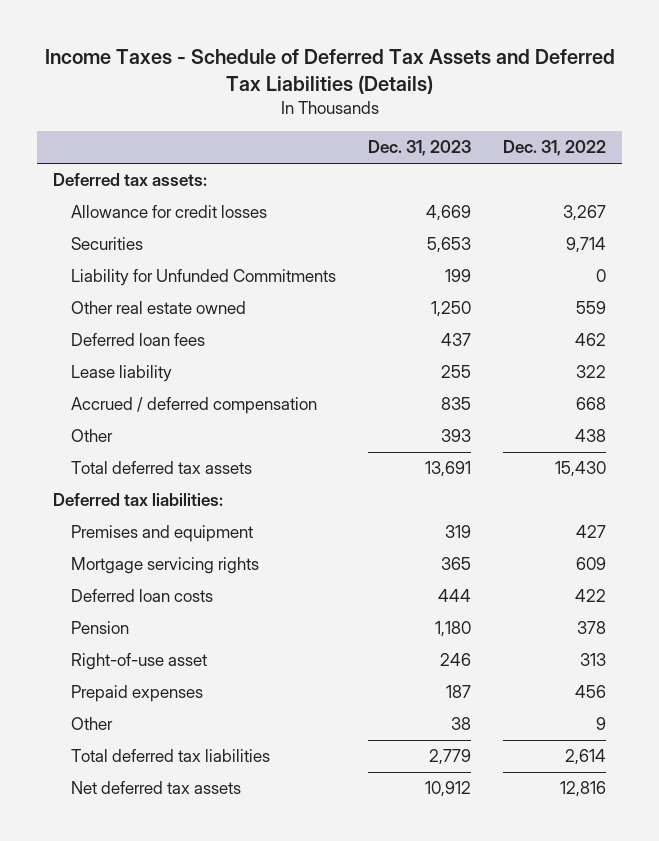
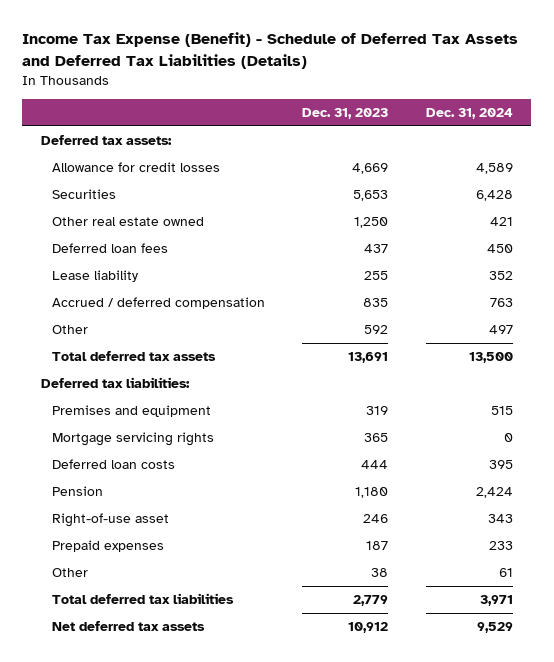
- Income Taxes - Schedule of Deferred Tax Assets and Deferred Tax Liabilities (Details)
+ Income Tax Expense (Benefit) - Schedule of Deferred Tax Assets and Deferred Tax Liabilities (Details)
- | Dec. 31, 2023 | Dec. 31, 2022
+ | Dec. 31, 2023 | Dec. 31, 2024
- Liability for Unfunded Commitments | 199 | 0
- Other | 393 | 438
+ Other | 592 | 497

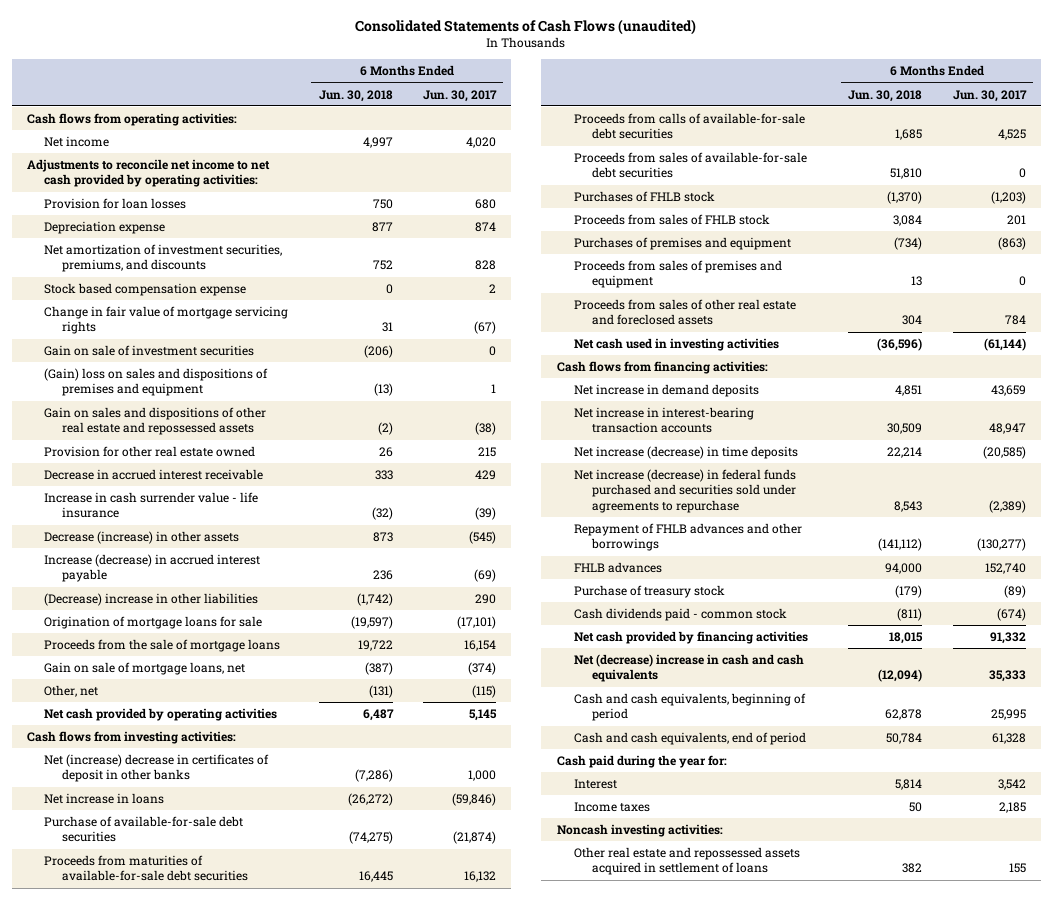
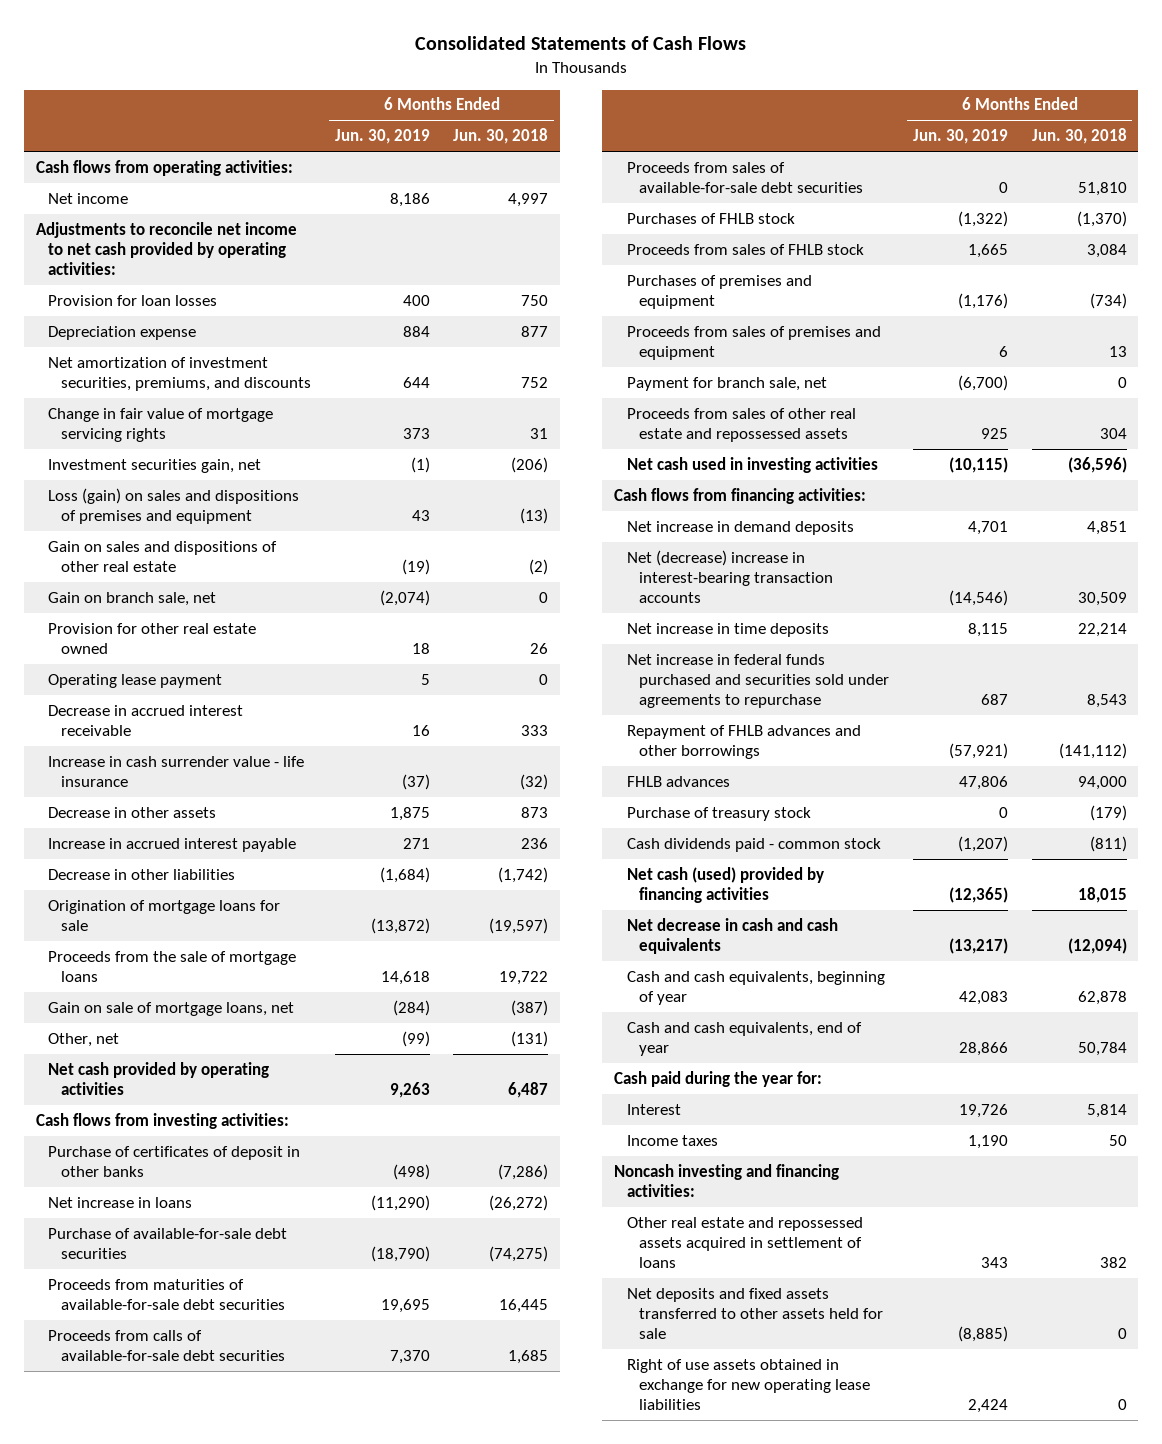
- Consolidated Statements of Cash Flows (unaudited)
+ Consolidated Statements of Cash Flows
- | 6 Months Ended Jun. 30, 2018 | 6 Months Ended Jun. 30, 2017
+ | 6 Months Ended Jun. 30, 2019 | 6 Months Ended Jun. 30, 2018
- Stock based compensation expense | 0 | 2
- Gain on sale of investment securities | (206) | 0
- (Gain) loss on sales and dispositions of premises and equipment | (13) | 1
- Gain on sales and dispositions of other real estate and repossessed assets | (2) | (38)
+ Investment securities gain, net | (1) | (206)
+ Loss (gain) on sales and dispositions of premises and equipment | 43 | (13)
+ Gain on sales and dispositions of other real estate | (19) | (2)
+ Gain on branch sale, net | (2,074) | 0
+ Operating lease payment | 5 | 0
- Decrease (increase) in other assets | 873 | (545)
- Increase (decrease) in accrued interest payable | 236 | (69)
- (Decrease) increase in other liabilities | (1,742) | 290
+ Decrease in other assets | 1,875 | 873
+ Increase in accrued interest payable | 271 | 236
+ Decrease in other liabilities | (1,684) | (1,742)
- Net (increase) decrease in certificates of deposit in other banks | (7,286) | 1,000
+ Purchase of certificates of deposit in other banks | (498) | (7,286)
- Proceeds from sales of other real estate and foreclosed assets | 304 | 784
+ Payment for branch sale, net | (6,700) | 0
+ Proceeds from sales of other real estate and repossessed assets | 925 | 304
- Net increase in interest-bearing transaction accounts | 30,509 | 48,947
- Net increase (decrease) in time deposits | 22,214 | (20,585)
- Net increase (decrease) in federal funds purchased and securities sold under agreements to repurchase | 8,543 | (2,389)
+ Net (decrease) increase in interest-bearing transaction accounts | (14,546) | 30,509
+ Net increase in time deposits | 8,115 | 22,214
+ Net increase in federal funds purchased and securities sold under agreements to repurchase | 687 | 8,543
- Net cash provided by financing activities | 18,015 | 91,332
- Net (decrease) increase in cash and cash equivalents | (12,094) | 35,333
- Cash and cash equivalents, beginning of period | 62,878 | 25,995
- Cash and cash equivalents, end of period | 50,784 | 61,328
+ Net cash (used) provided by financing activities | (12,365) | 18,015
+ Net decrease in cash and cash equivalents | (13,217) | (12,094)
+ Cash and cash equivalents, beginning of year | 42,083 | 62,878
+ Cash and cash equivalents, end of year | 28,866 | 50,784
- Noncash investing activities:
+ Noncash investing and financing activities:
+ Net deposits and fixed assets transferred to other assets held for sale | (8,885) | 0
+ Right of use assets obtained in exchange for new operating lease liabilities | 2,424 | 0

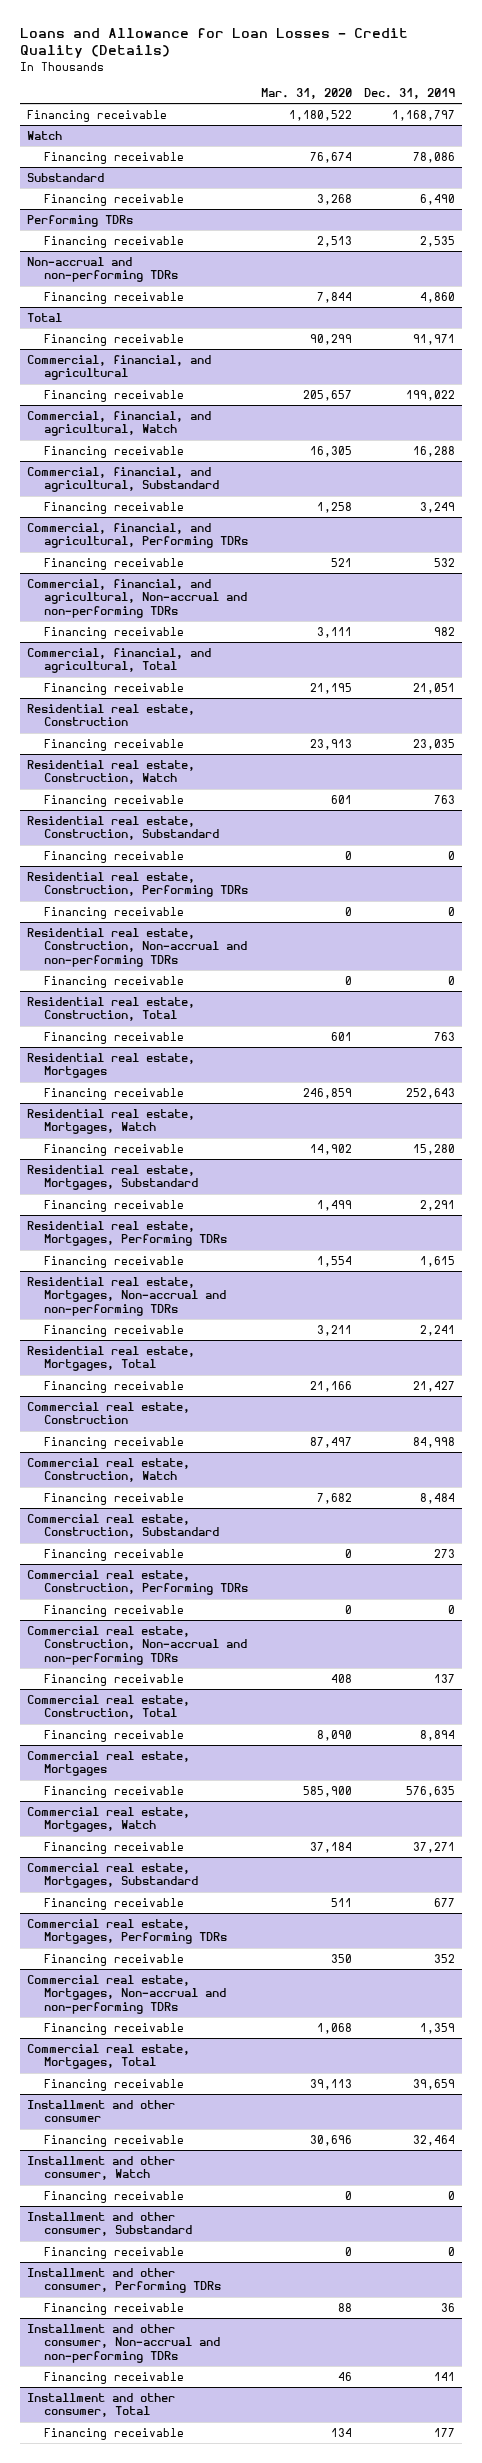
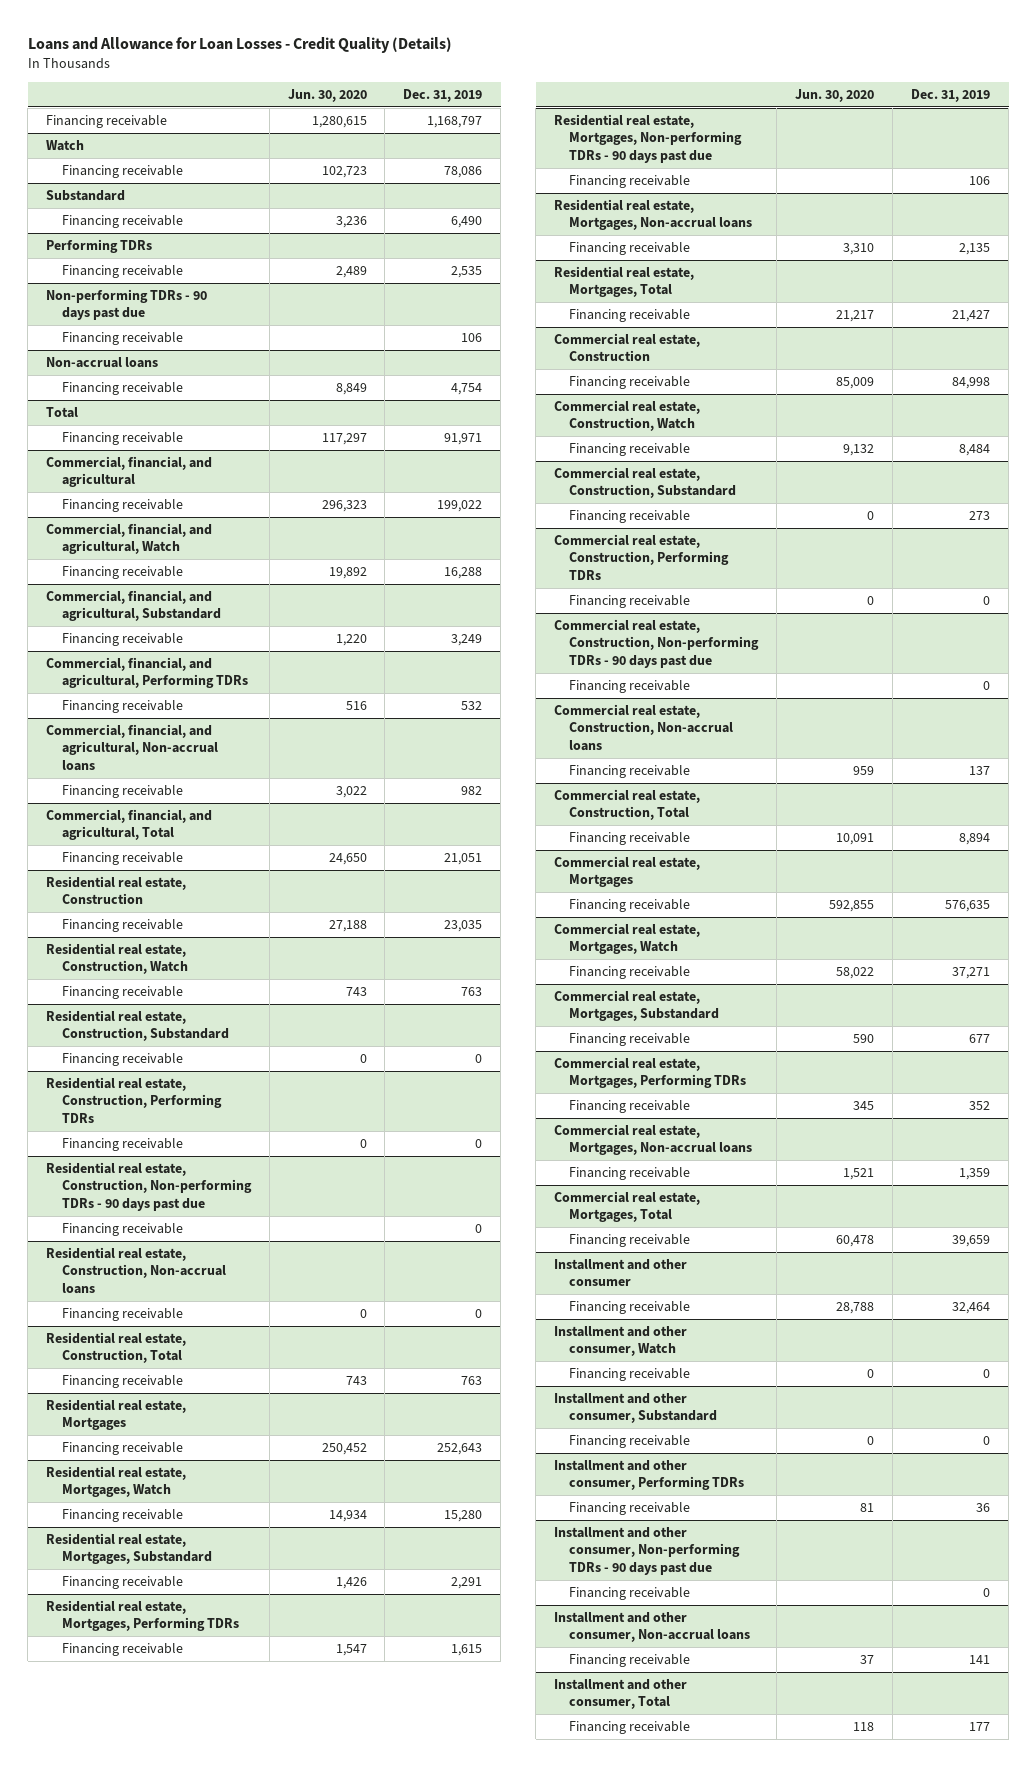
- | Mar. 31, 2020 | Dec. 31, 2019
+ | Jun. 30, 2020 | Dec. 31, 2019
- Non-accrual and non-performing TDRs
- Financing receivable | 7,844 | 4,860
+ Non-performing TDRs - 90 days past due
+ Financing receivable | | 106
+ Non-accrual loans
+ Financing receivable | 8,849 | 4,754
- Commercial, financial, and agricultural, Non-accrual and non-performing TDRs
+ Commercial, financial, and agricultural, Non-accrual loans
- Residential real estate, Construction, Non-accrual and non-performing TDRs
+ Residential real estate, Construction, Non-performing TDRs - 90 days past due
+ Residential real estate, Construction, Non-accrual loans
+ Financing receivable | 0 | 0
- Residential real estate, Mortgages, Non-accrual and non-performing TDRs
- Financing receivable | 3,211 | 2,241
+ Residential real estate, Mortgages, Non-performing TDRs - 90 days past due
+ Financing receivable | | 106
+ Residential real estate, Mortgages, Non-accrual loans
+ Financing receivable | 3,310 | 2,135
- Commercial real estate, Construction, Non-accrual and non-performing TDRs
+ Commercial real estate, Construction, Non-performing TDRs - 90 days past due
+ Financing receivable | | 0
+ Commercial real estate, Construction, Non-accrual loans
- Commercial real estate, Mortgages, Non-accrual and non-performing TDRs
+ Commercial real estate, Mortgages, Non-accrual loans
- Installment and other consumer, Non-accrual and non-performing TDRs
+ Installment and other consumer, Non-performing TDRs - 90 days past due
+ Financing receivable | | 0
+ Installment and other consumer, Non-accrual loans

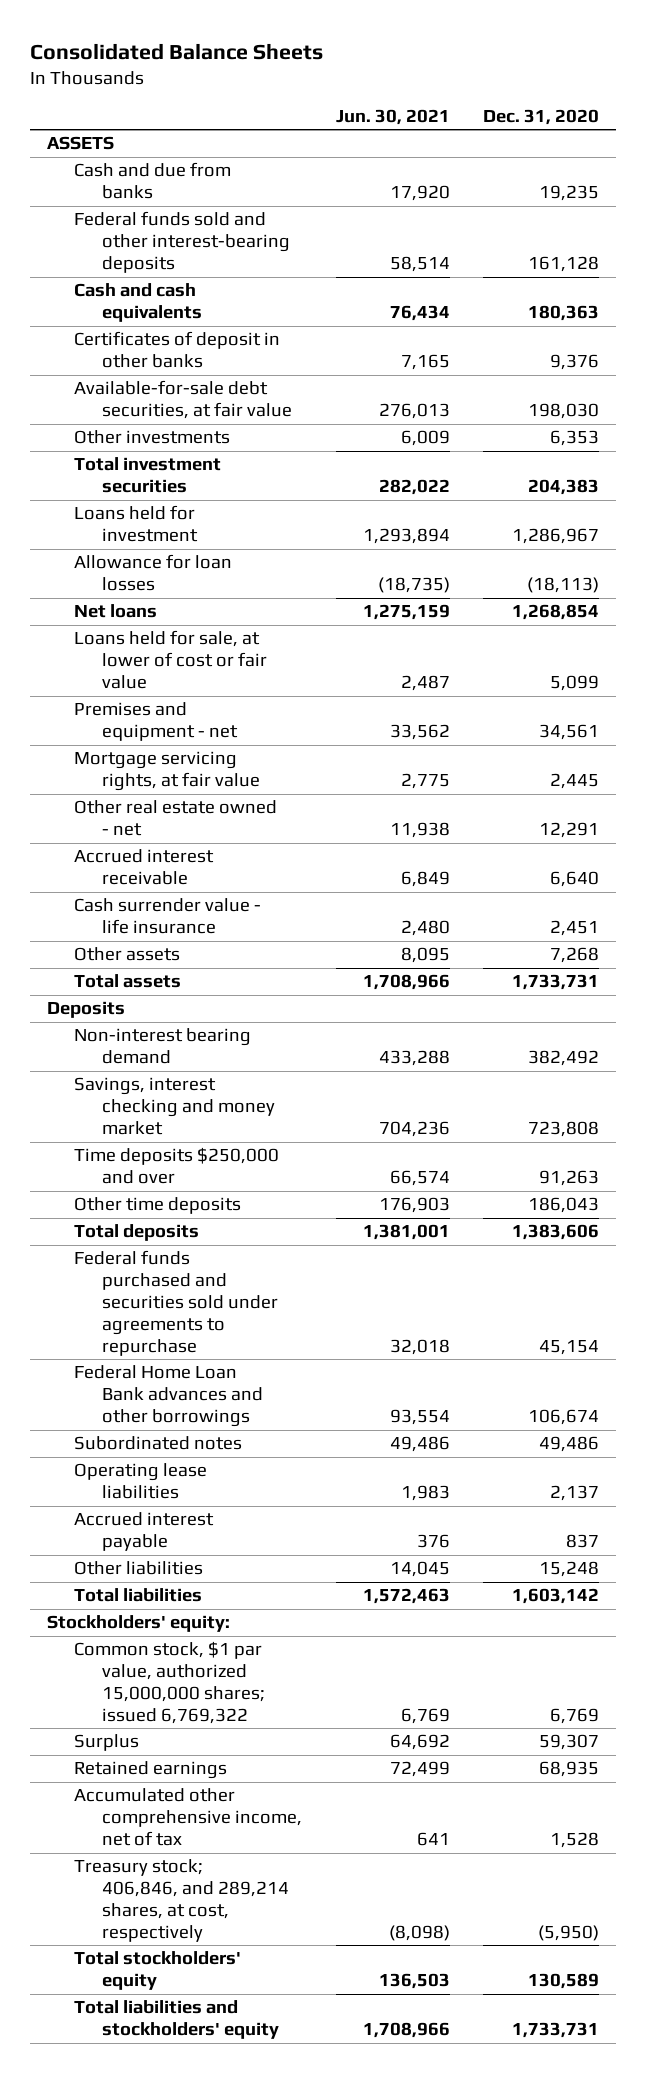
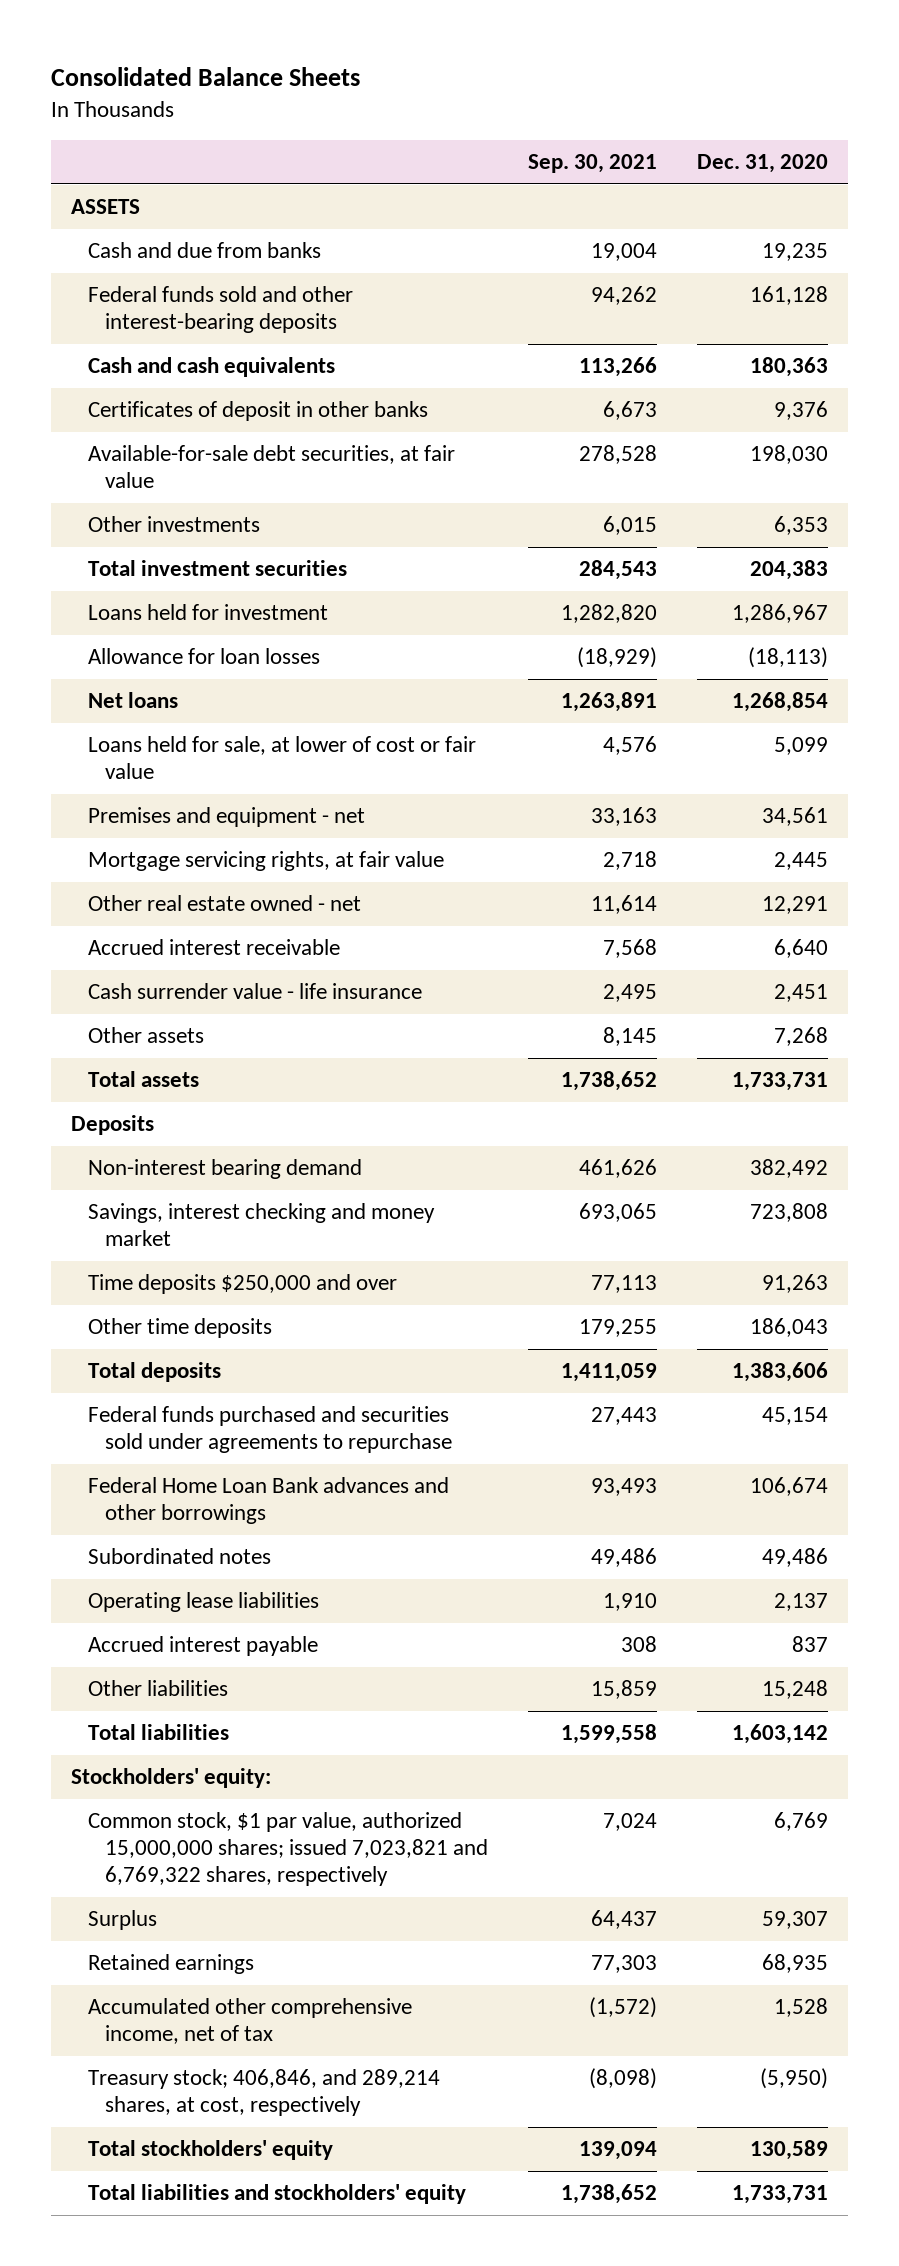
- | Jun. 30, 2021 | Dec. 31, 2020
+ | Sep. 30, 2021 | Dec. 31, 2020
- Common stock, $1 par value, authorized 15,000,000 shares; issued 6,769,322 | 6,769 | 6,769
+ Common stock, $1 par value, authorized 15,000,000 shares; issued 7,023,821 and 6,769,322 shares, respectively | 7,024 | 6,769

